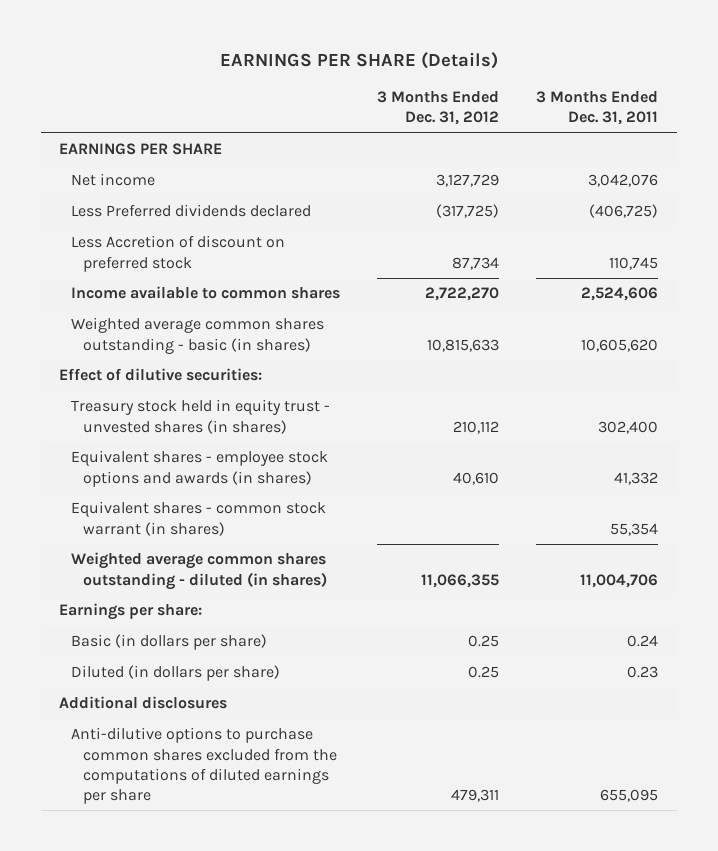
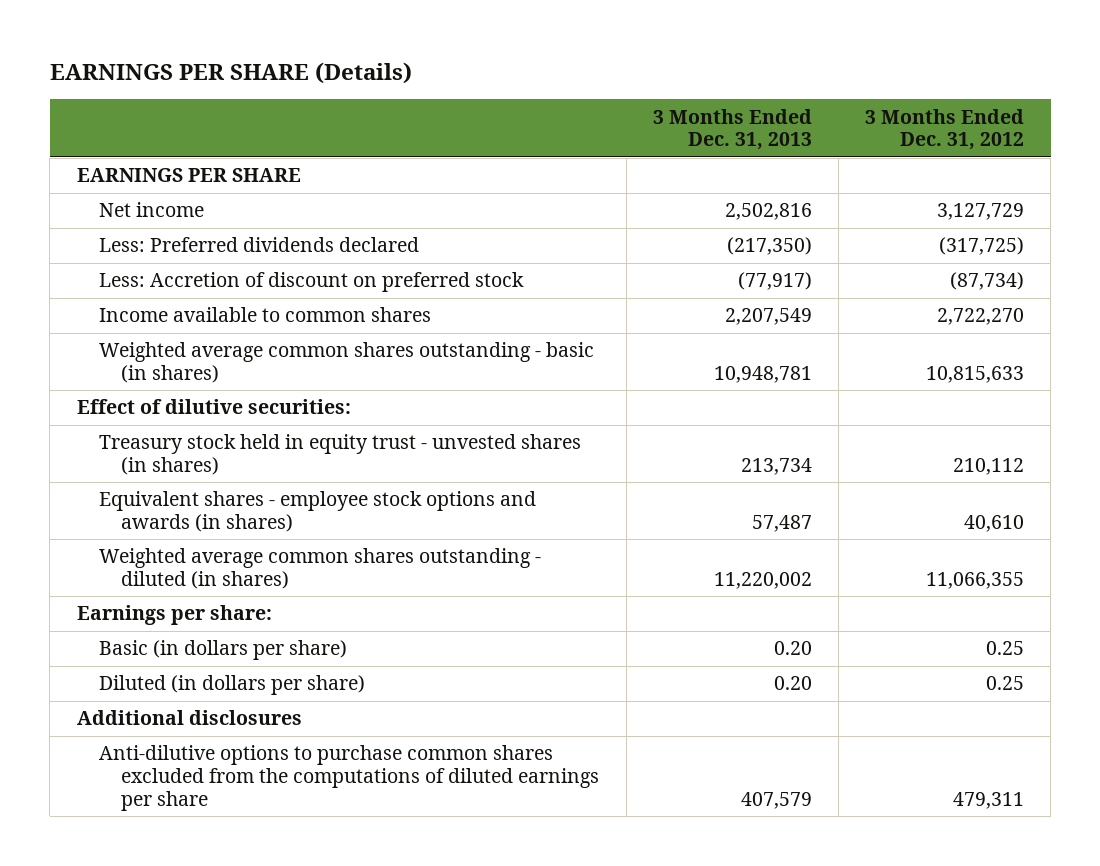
- | 3 Months Ended Dec. 31, 2012 | 3 Months Ended Dec. 31, 2011
+ | 3 Months Ended Dec. 31, 2013 | 3 Months Ended Dec. 31, 2012
- Less Preferred dividends declared | (317,725) | (406,725)
- Less Accretion of discount on preferred stock | 87,734 | 110,745
+ Less: Preferred dividends declared | (217,350) | (317,725)
+ Less: Accretion of discount on preferred stock | (77,917) | (87,734)
- Equivalent shares - common stock warrant (in shares) | | 55,354

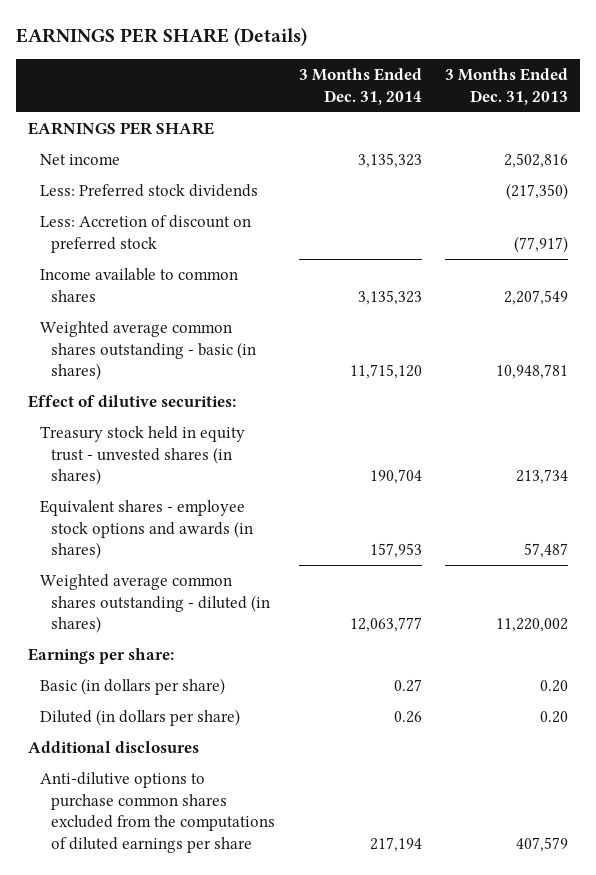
- | 3 Months Ended Dec. 31, 2013 | 3 Months Ended Dec. 31, 2012
+ | 3 Months Ended Dec. 31, 2014 | 3 Months Ended Dec. 31, 2013
- Less: Preferred dividends declared | (217,350) | (317,725)
+ Less: Preferred stock dividends | | (217,350)

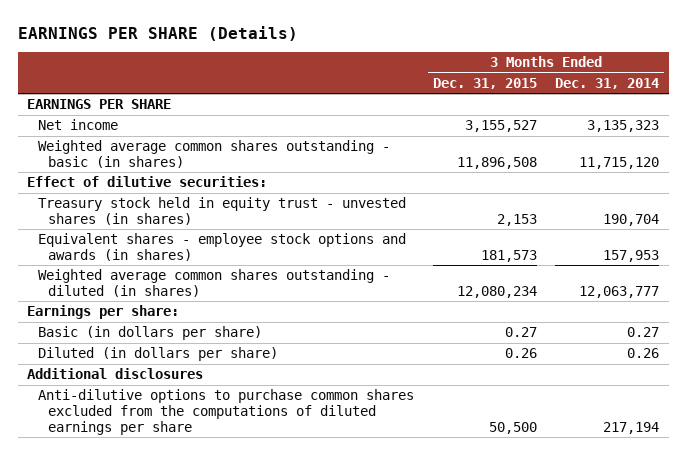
- | 3 Months Ended Dec. 31, 2014 | 3 Months Ended Dec. 31, 2013
+ | 3 Months Ended Dec. 31, 2015 | 3 Months Ended Dec. 31, 2014
- Less: Preferred stock dividends | | (217,350)
- Less: Accretion of discount on preferred stock | | (77,917)
- Income available to common shares | 3,135,323 | 2,207,549

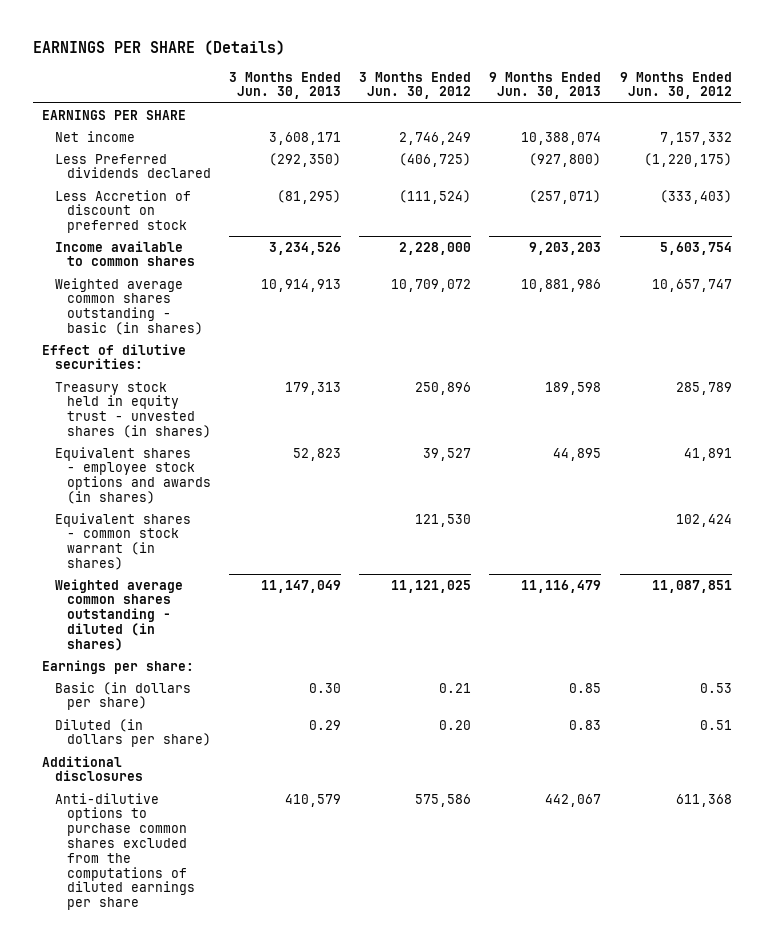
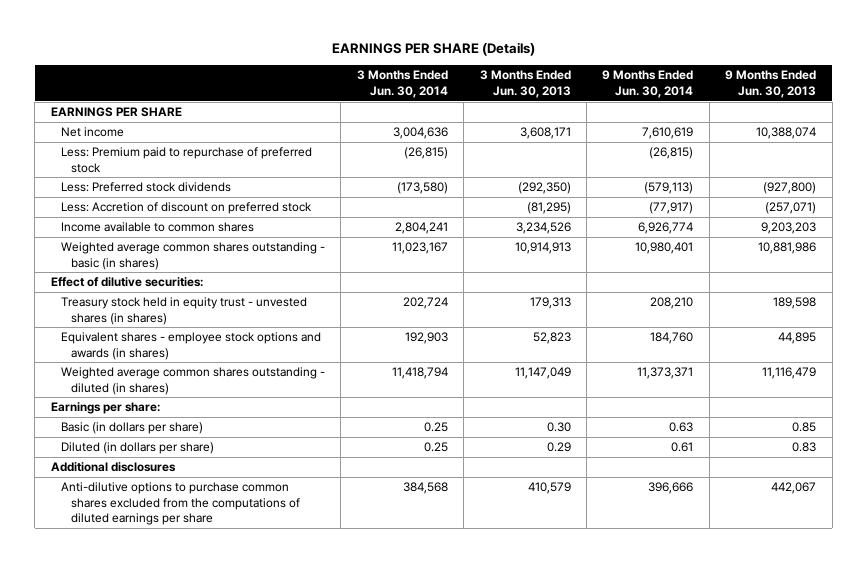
- | 3 Months Ended Jun. 30, 2013 | 3 Months Ended Jun. 30, 2012 | 9 Months Ended Jun. 30, 2013 | 9 Months Ended Jun. 30, 2012
+ | 3 Months Ended Jun. 30, 2014 | 3 Months Ended Jun. 30, 2013 | 9 Months Ended Jun. 30, 2014 | 9 Months Ended Jun. 30, 2013
- Less Preferred dividends declared | (292,350) | (406,725) | (927,800) | (1,220,175)
- Less Accretion of discount on preferred stock | (81,295) | (111,524) | (257,071) | (333,403)
+ Less: Premium paid to repurchase of preferred stock | (26,815) | | (26,815) |
+ Less: Preferred stock dividends | (173,580) | (292,350) | (579,113) | (927,800)
+ Less: Accretion of discount on preferred stock | | (81,295) | (77,917) | (257,071)
- Equivalent shares - common stock warrant (in shares) | | 121,530 | | 102,424

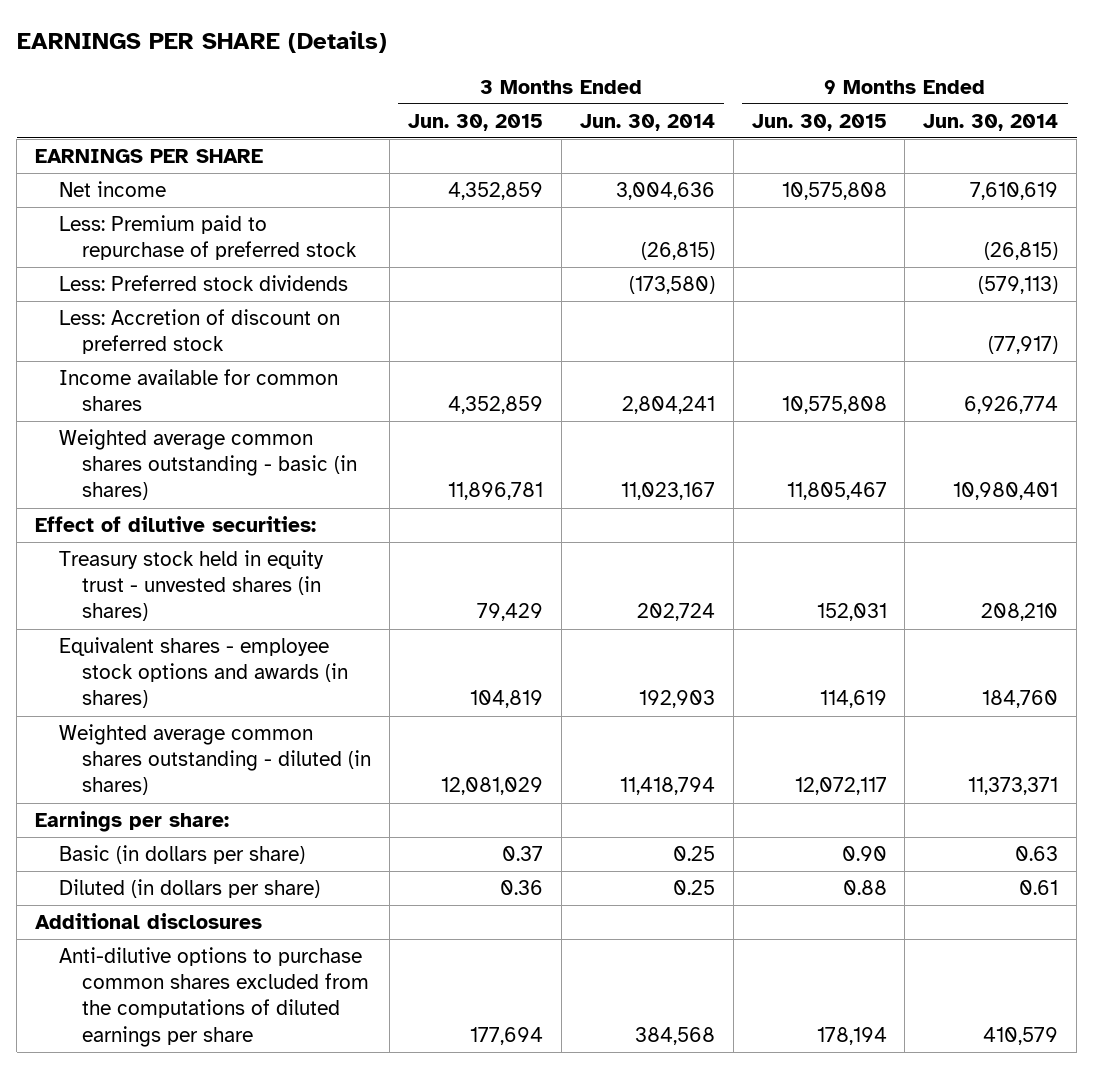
- | 3 Months Ended Jun. 30, 2014 | 3 Months Ended Jun. 30, 2013 | 9 Months Ended Jun. 30, 2014 | 9 Months Ended Jun. 30, 2013
+ | 3 Months Ended Jun. 30, 2015 | 3 Months Ended Jun. 30, 2014 | 9 Months Ended Jun. 30, 2015 | 9 Months Ended Jun. 30, 2014
- Income available to common shares | 2,804,241 | 3,234,526 | 6,926,774 | 9,203,203
+ Income available for common shares | 4,352,859 | 2,804,241 | 10,575,808 | 6,926,774
- Anti-dilutive options to purchase common shares excluded from the computations of diluted earnings per share | 384,568 | 410,579 | 396,666 | 442,067
+ Anti-dilutive options to purchase common shares excluded from the computations of diluted earnings per share | 177,694 | 384,568 | 178,194 | 410,579

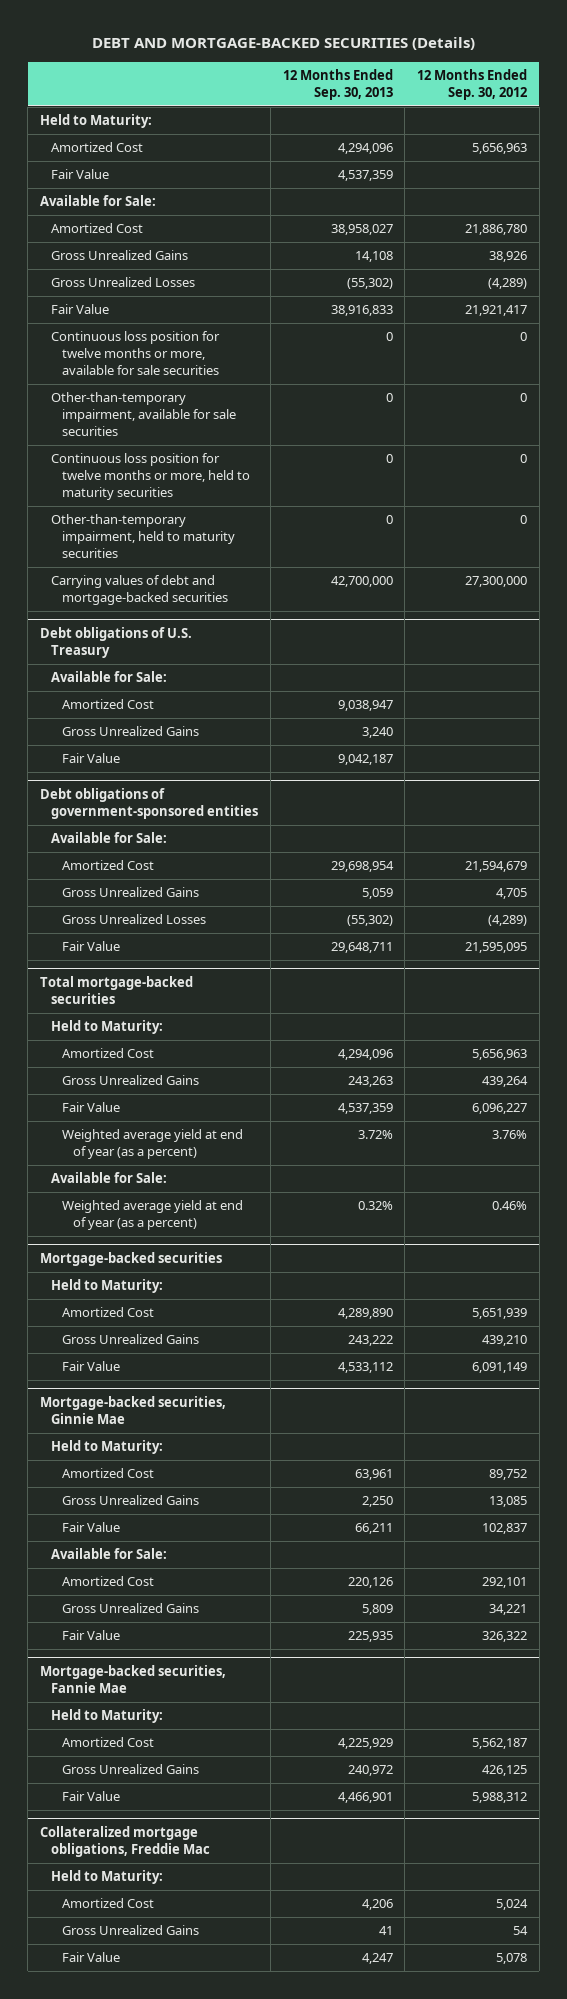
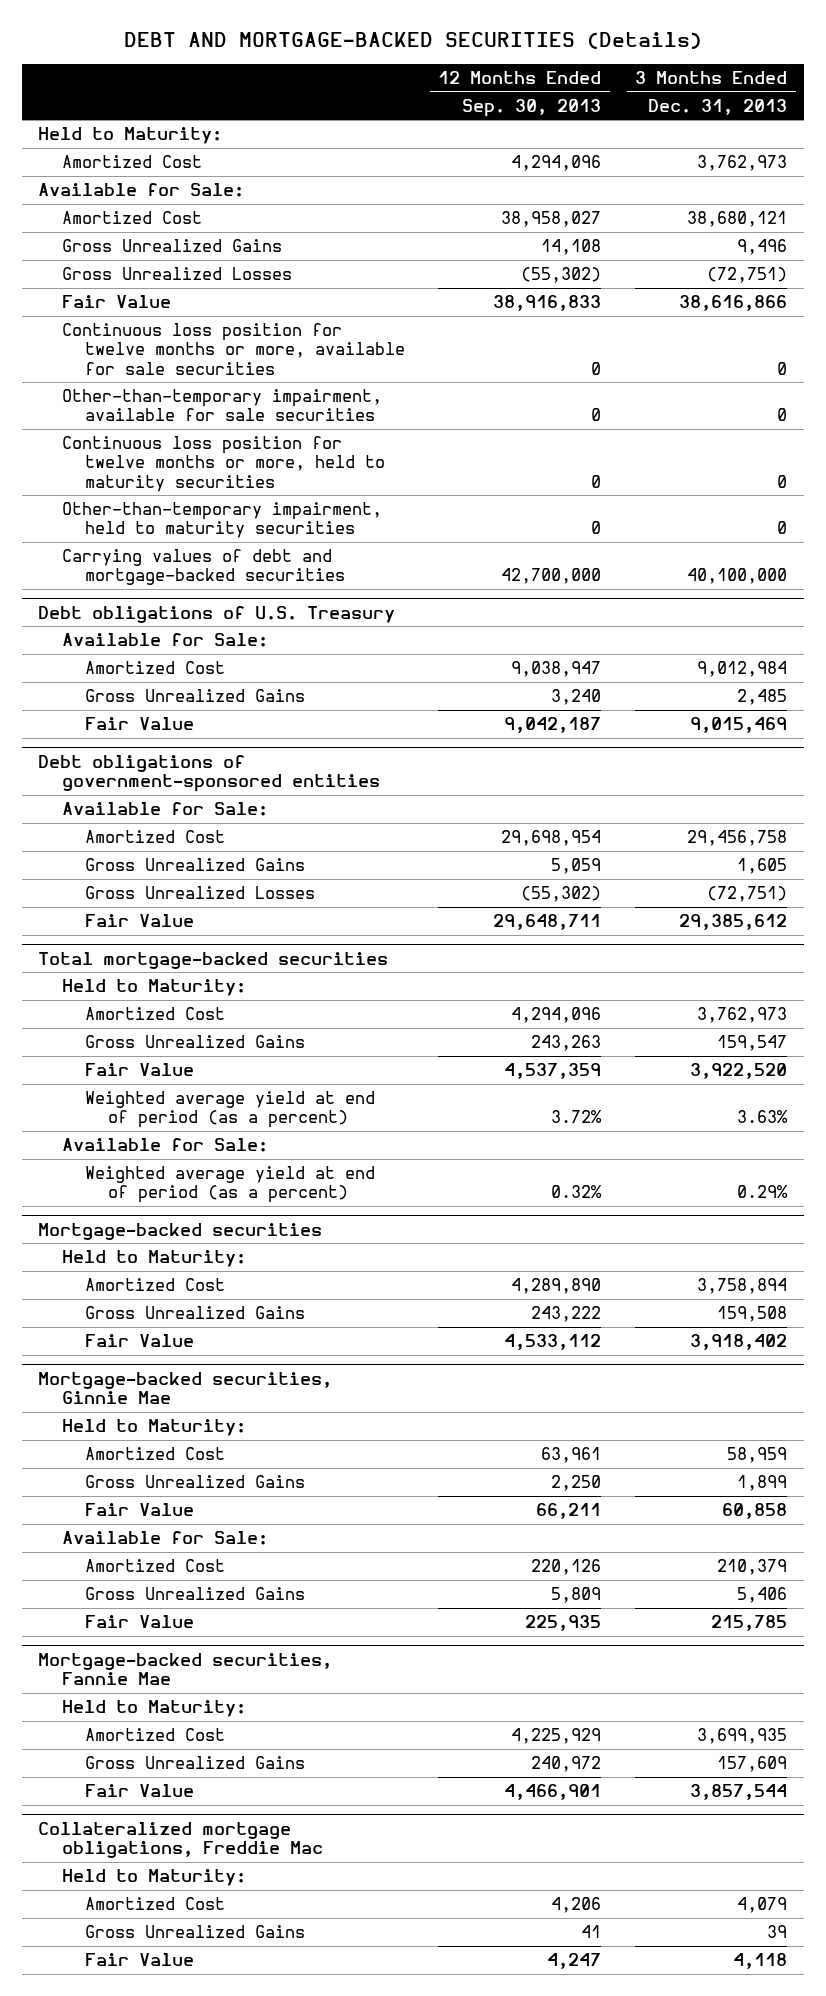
- | 12 Months Ended Sep. 30, 2013 | 12 Months Ended Sep. 30, 2012
+ | 12 Months Ended Sep. 30, 2013 | 3 Months Ended Dec. 31, 2013
- Fair Value | 4,537,359 |
@ Total mortgage-backed securities
- Weighted average yield at end of year (as a percent) | 3.72% | 3.76%
+ Weighted average yield at end of period (as a percent) | 3.72% | 3.63%
- Weighted average yield at end of year (as a percent) | 0.32% | 0.46%
+ Weighted average yield at end of period (as a percent) | 0.32% | 0.29%

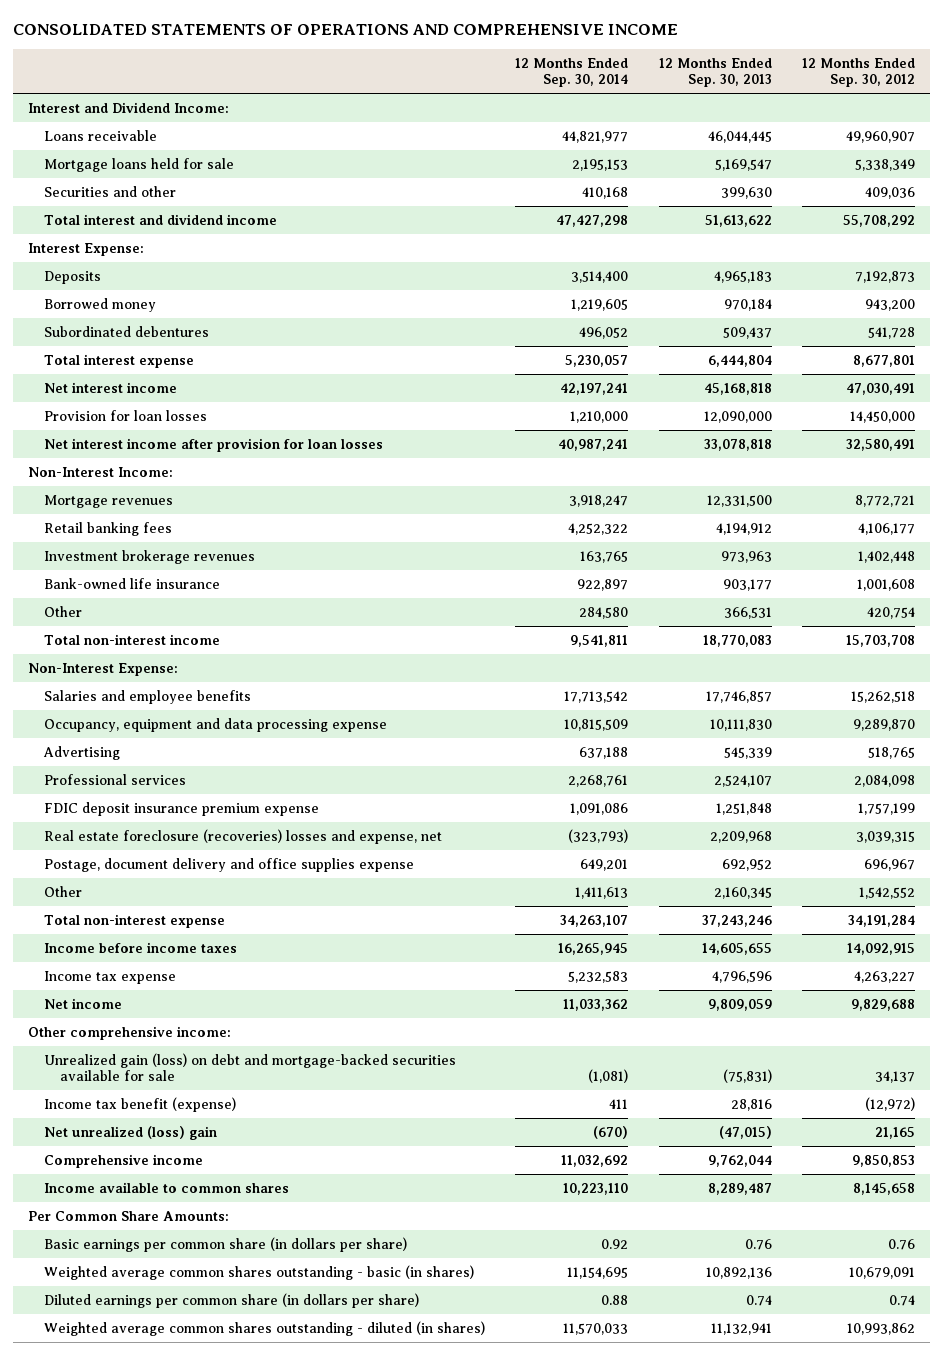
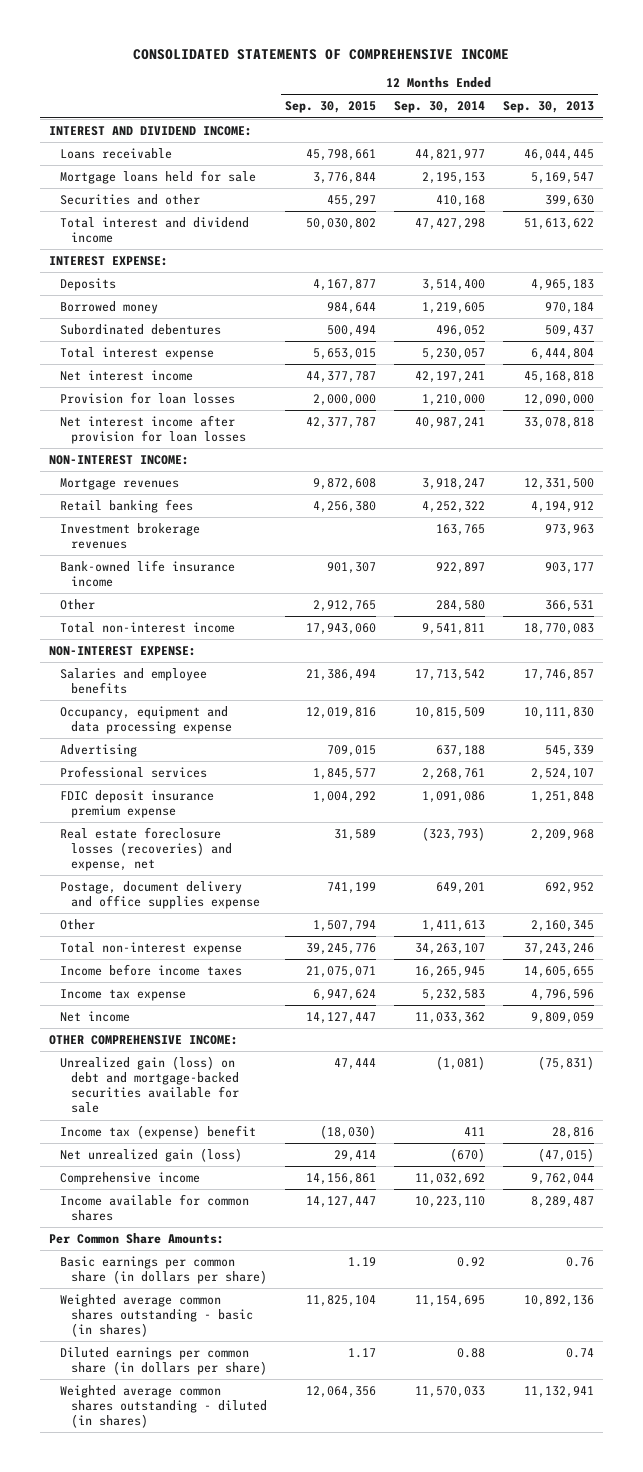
- CONSOLIDATED STATEMENTS OF OPERATIONS AND COMPREHENSIVE INCOME
+ CONSOLIDATED STATEMENTS OF COMPREHENSIVE INCOME
- | 12 Months Ended Sep. 30, 2014 | 12 Months Ended Sep. 30, 2013 | 12 Months Ended Sep. 30, 2012
+ | 12 Months Ended Sep. 30, 2015 | 12 Months Ended Sep. 30, 2014 | 12 Months Ended Sep. 30, 2013
- Interest and Dividend Income:
+ INTEREST AND DIVIDEND INCOME:
- Interest Expense:
+ INTEREST EXPENSE:
- Non-Interest Income:
+ NON-INTEREST INCOME:
- Bank-owned life insurance | 922,897 | 903,177 | 1,001,608
+ Bank-owned life insurance income | 901,307 | 922,897 | 903,177
- Non-Interest Expense:
+ NON-INTEREST EXPENSE:
- Real estate foreclosure (recoveries) losses and expense, net | (323,793) | 2,209,968 | 3,039,315
+ Real estate foreclosure losses (recoveries) and expense, net | 31,589 | (323,793) | 2,209,968
- Other comprehensive income:
+ OTHER COMPREHENSIVE INCOME:
- Income tax benefit (expense) | 411 | 28,816 | (12,972)
- Net unrealized (loss) gain | (670) | (47,015) | 21,165
+ Income tax (expense) benefit | (18,030) | 411 | 28,816
+ Net unrealized gain (loss) | 29,414 | (670) | (47,015)
- Income available to common shares | 10,223,110 | 8,289,487 | 8,145,658
+ Income available for common shares | 14,127,447 | 10,223,110 | 8,289,487

